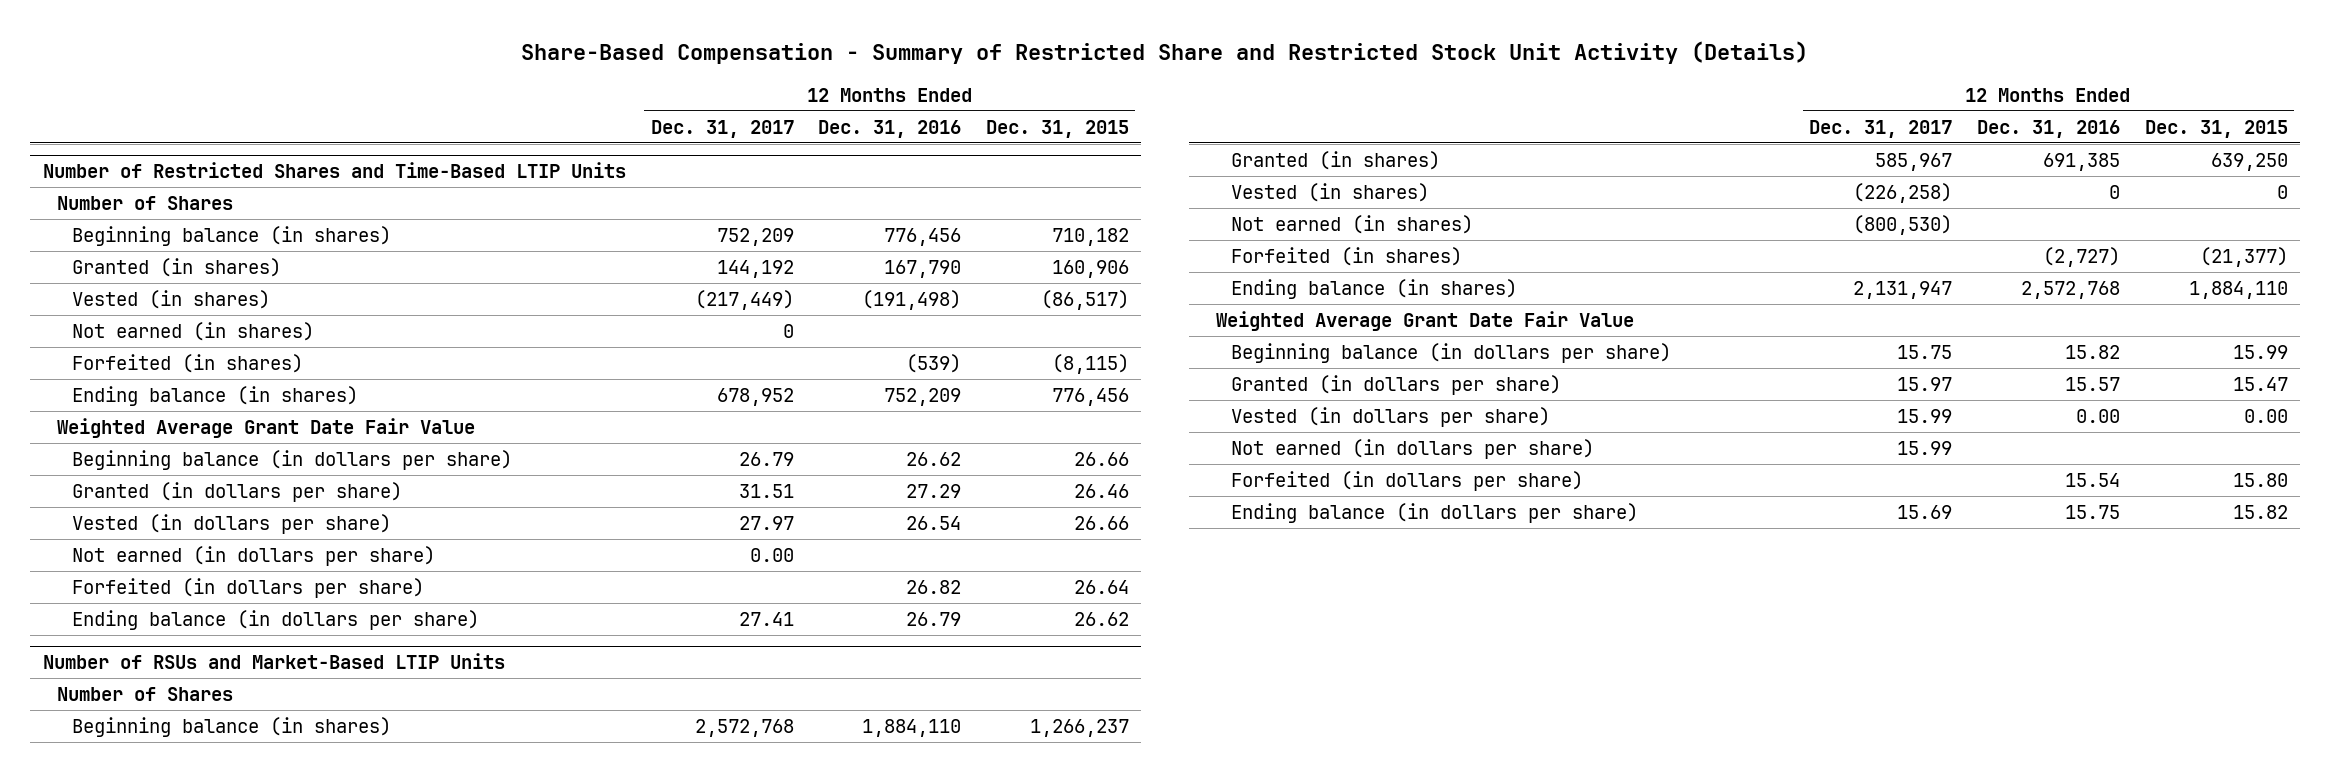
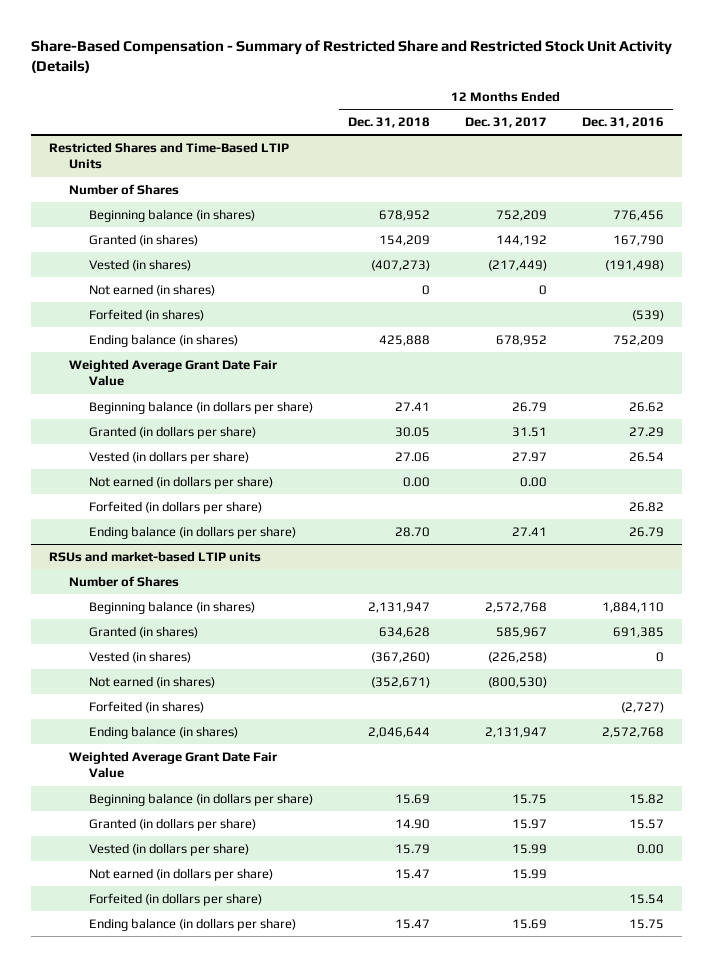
- | 12 Months Ended Dec. 31, 2017 | 12 Months Ended Dec. 31, 2016 | 12 Months Ended Dec. 31, 2015
+ | 12 Months Ended Dec. 31, 2018 | 12 Months Ended Dec. 31, 2017 | 12 Months Ended Dec. 31, 2016
- Number of Restricted Shares and Time-Based LTIP Units
+ Restricted Shares and Time-Based LTIP Units
- Number of RSUs and Market-Based LTIP Units
+ RSUs and market-based LTIP units

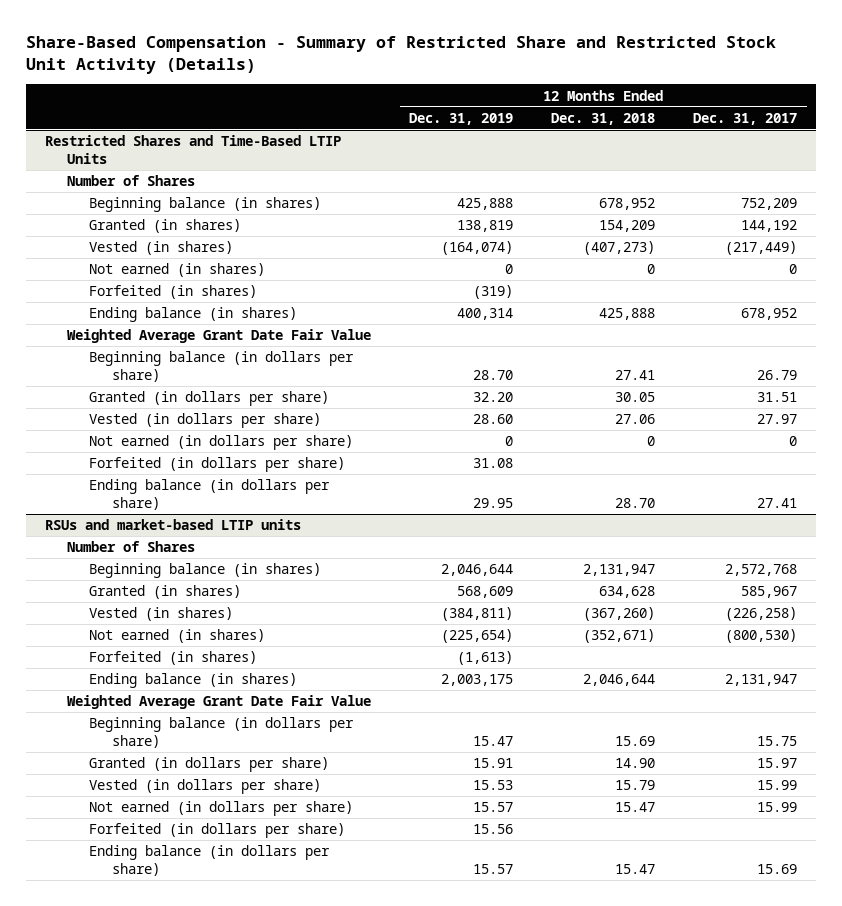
- | 12 Months Ended Dec. 31, 2018 | 12 Months Ended Dec. 31, 2017 | 12 Months Ended Dec. 31, 2016
+ | 12 Months Ended Dec. 31, 2019 | 12 Months Ended Dec. 31, 2018 | 12 Months Ended Dec. 31, 2017
@ Restricted Shares and Time-Based LTIP Units
- Not earned (in dollars per share) | 0.00 | 0.00 |
+ Not earned (in dollars per share) | 0 | 0 | 0

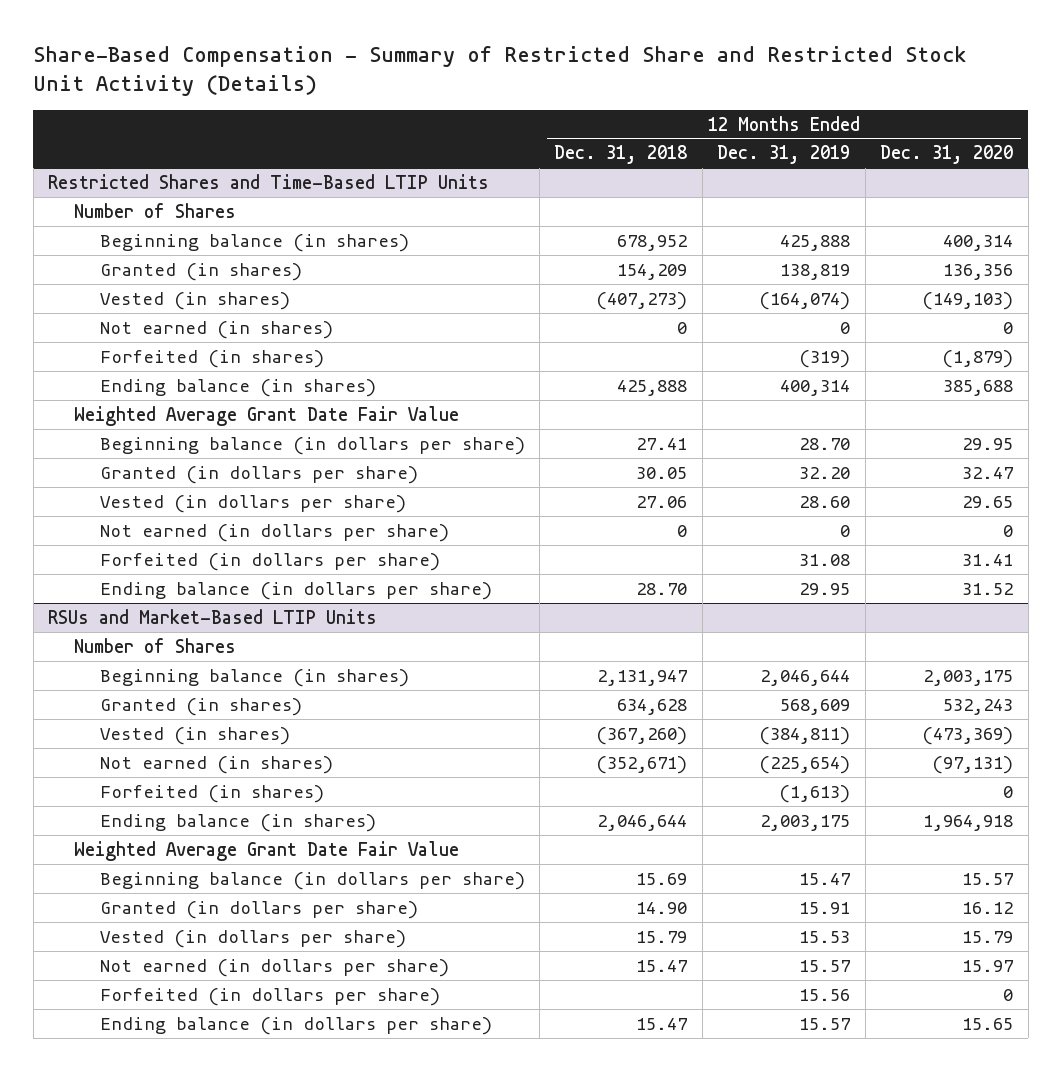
- | 12 Months Ended Dec. 31, 2019 | 12 Months Ended Dec. 31, 2018 | 12 Months Ended Dec. 31, 2017
+ | 12 Months Ended Dec. 31, 2018 | 12 Months Ended Dec. 31, 2019 | 12 Months Ended Dec. 31, 2020
- RSUs and market-based LTIP units
+ RSUs and Market-Based LTIP Units

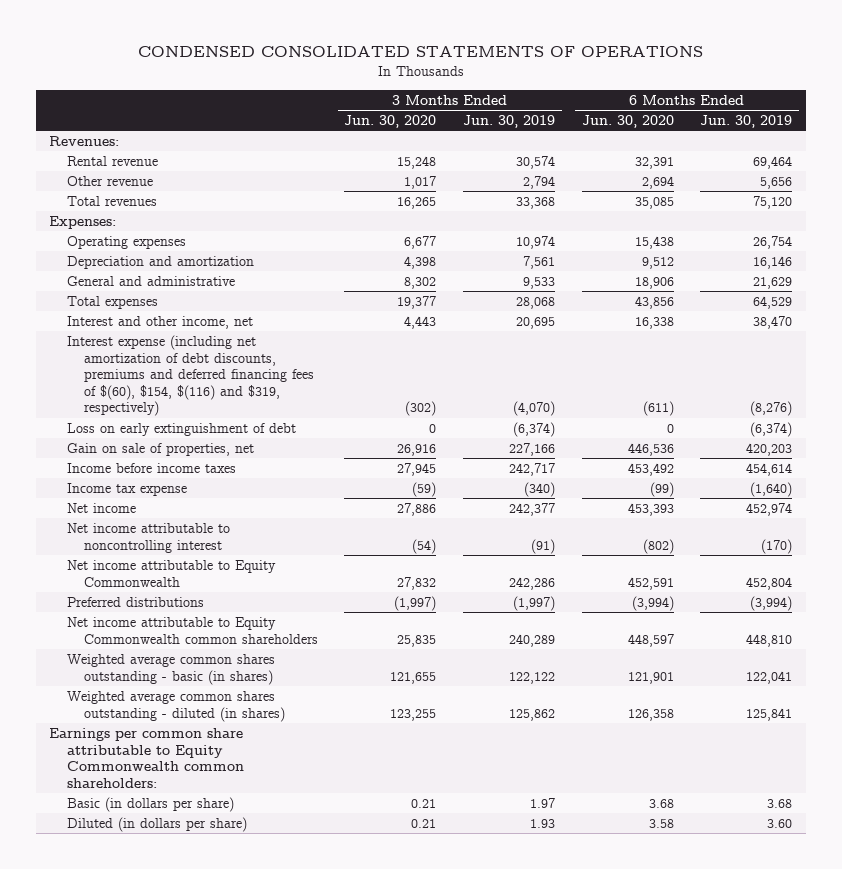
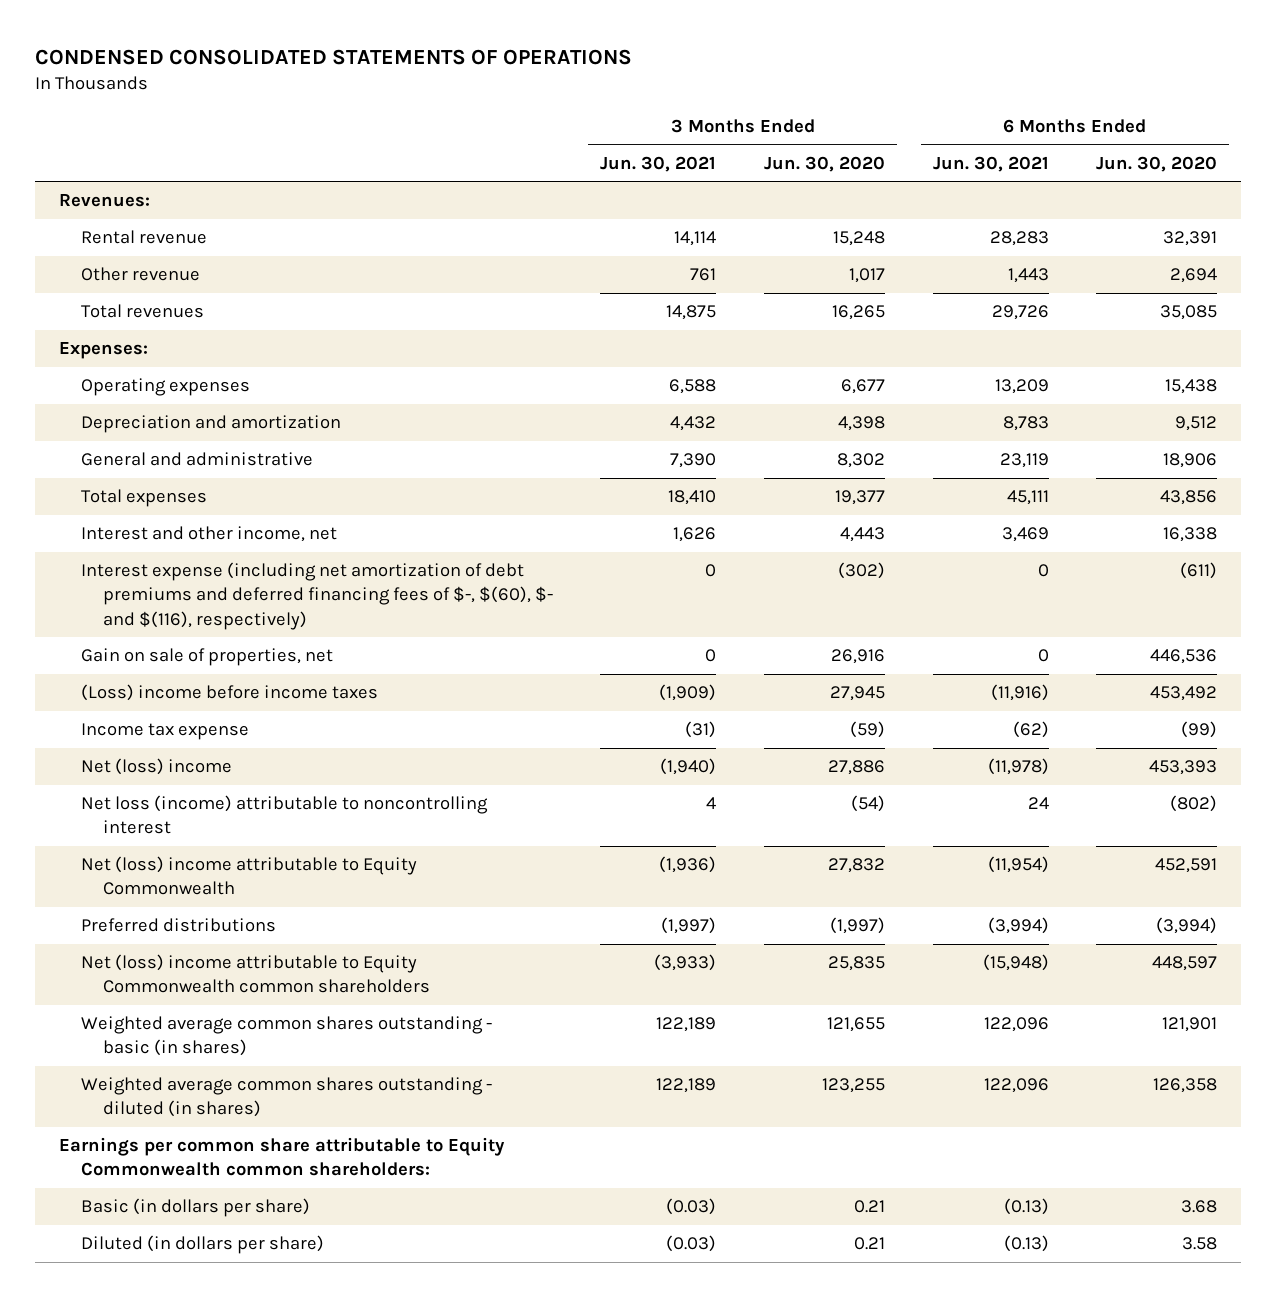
- | 3 Months Ended Jun. 30, 2020 | 3 Months Ended Jun. 30, 2019 | 6 Months Ended Jun. 30, 2020 | 6 Months Ended Jun. 30, 2019
+ | 3 Months Ended Jun. 30, 2021 | 3 Months Ended Jun. 30, 2020 | 6 Months Ended Jun. 30, 2021 | 6 Months Ended Jun. 30, 2020
- Interest expense (including net amortization of debt discounts, premiums and deferred financing fees of $(60), $154, $(116) and $319, respectively) | (302) | (4,070) | (611) | (8,276)
- Loss on early extinguishment of debt | 0 | (6,374) | 0 | (6,374)
+ Interest expense (including net amortization of debt premiums and deferred financing fees of $-, $(60), $- and $(116), respectively) | 0 | (302) | 0 | (611)
- Income before income taxes | 27,945 | 242,717 | 453,492 | 454,614
+ (Loss) income before income taxes | (1,909) | 27,945 | (11,916) | 453,492
- Net income | 27,886 | 242,377 | 453,393 | 452,974
- Net income attributable to noncontrolling interest | (54) | (91) | (802) | (170)
- Net income attributable to Equity Commonwealth | 27,832 | 242,286 | 452,591 | 452,804
+ Net (loss) income | (1,940) | 27,886 | (11,978) | 453,393
+ Net loss (income) attributable to noncontrolling interest | 4 | (54) | 24 | (802)
+ Net (loss) income attributable to Equity Commonwealth | (1,936) | 27,832 | (11,954) | 452,591
- Net income attributable to Equity Commonwealth common shareholders | 25,835 | 240,289 | 448,597 | 448,810
+ Net (loss) income attributable to Equity Commonwealth common shareholders | (3,933) | 25,835 | (15,948) | 448,597

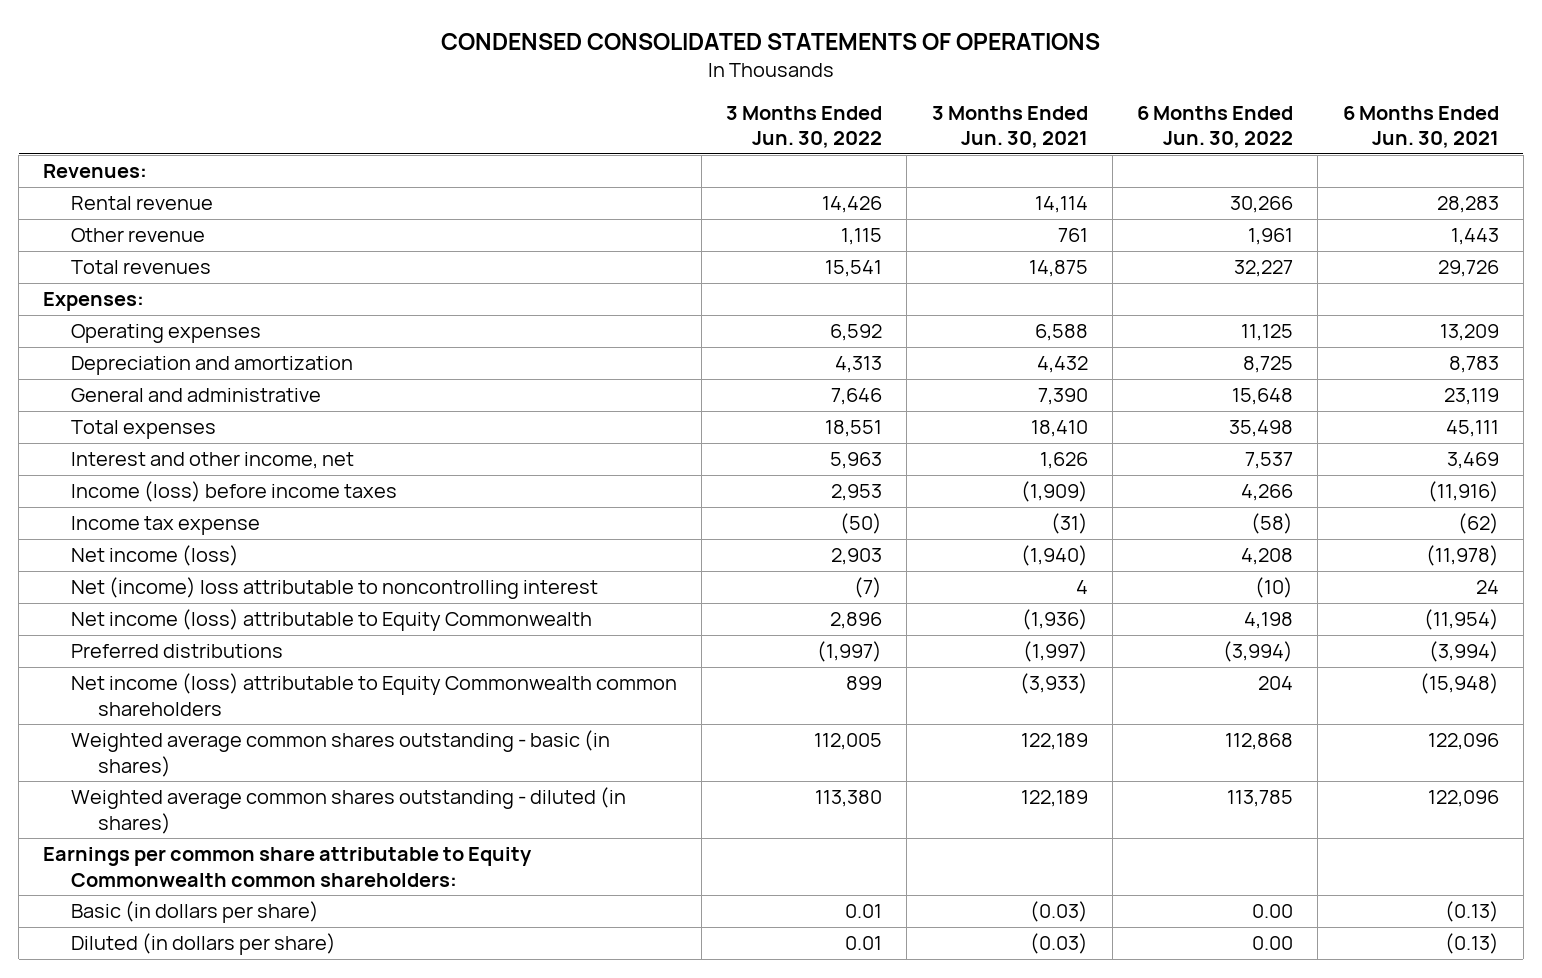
- | 3 Months Ended Jun. 30, 2021 | 3 Months Ended Jun. 30, 2020 | 6 Months Ended Jun. 30, 2021 | 6 Months Ended Jun. 30, 2020
+ | 3 Months Ended Jun. 30, 2022 | 3 Months Ended Jun. 30, 2021 | 6 Months Ended Jun. 30, 2022 | 6 Months Ended Jun. 30, 2021
- Interest expense (including net amortization of debt premiums and deferred financing fees of $-, $(60), $- and $(116), respectively) | 0 | (302) | 0 | (611)
- Gain on sale of properties, net | 0 | 26,916 | 0 | 446,536
- (Loss) income before income taxes | (1,909) | 27,945 | (11,916) | 453,492
+ Income (loss) before income taxes | 2,953 | (1,909) | 4,266 | (11,916)
- Net (loss) income | (1,940) | 27,886 | (11,978) | 453,393
- Net loss (income) attributable to noncontrolling interest | 4 | (54) | 24 | (802)
- Net (loss) income attributable to Equity Commonwealth | (1,936) | 27,832 | (11,954) | 452,591
+ Net income (loss) | 2,903 | (1,940) | 4,208 | (11,978)
+ Net (income) loss attributable to noncontrolling interest | (7) | 4 | (10) | 24
+ Net income (loss) attributable to Equity Commonwealth | 2,896 | (1,936) | 4,198 | (11,954)
- Net (loss) income attributable to Equity Commonwealth common shareholders | (3,933) | 25,835 | (15,948) | 448,597
+ Net income (loss) attributable to Equity Commonwealth common shareholders | 899 | (3,933) | 204 | (15,948)

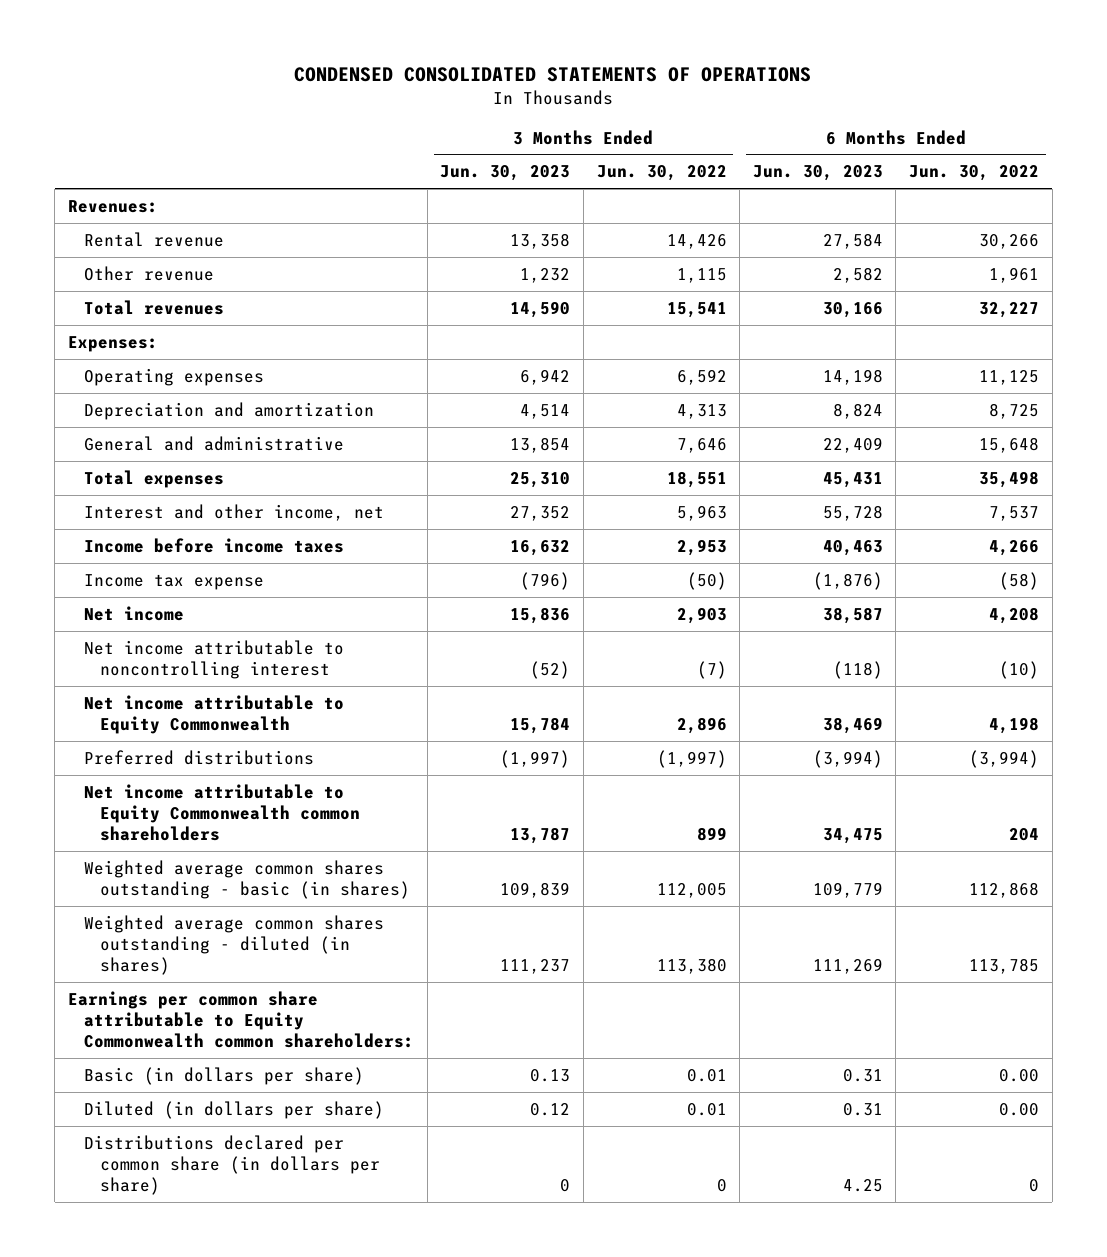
- | 3 Months Ended Jun. 30, 2022 | 3 Months Ended Jun. 30, 2021 | 6 Months Ended Jun. 30, 2022 | 6 Months Ended Jun. 30, 2021
+ | 3 Months Ended Jun. 30, 2023 | 3 Months Ended Jun. 30, 2022 | 6 Months Ended Jun. 30, 2023 | 6 Months Ended Jun. 30, 2022
- Income (loss) before income taxes | 2,953 | (1,909) | 4,266 | (11,916)
+ Income before income taxes | 16,632 | 2,953 | 40,463 | 4,266
- Net income (loss) | 2,903 | (1,940) | 4,208 | (11,978)
- Net (income) loss attributable to noncontrolling interest | (7) | 4 | (10) | 24
- Net income (loss) attributable to Equity Commonwealth | 2,896 | (1,936) | 4,198 | (11,954)
+ Net income | 15,836 | 2,903 | 38,587 | 4,208
+ Net income attributable to noncontrolling interest | (52) | (7) | (118) | (10)
+ Net income attributable to Equity Commonwealth | 15,784 | 2,896 | 38,469 | 4,198
- Net income (loss) attributable to Equity Commonwealth common shareholders | 899 | (3,933) | 204 | (15,948)
+ Net income attributable to Equity Commonwealth common shareholders | 13,787 | 899 | 34,475 | 204
+ Distributions declared per common share (in dollars per share) | 0 | 0 | 4.25 | 0

